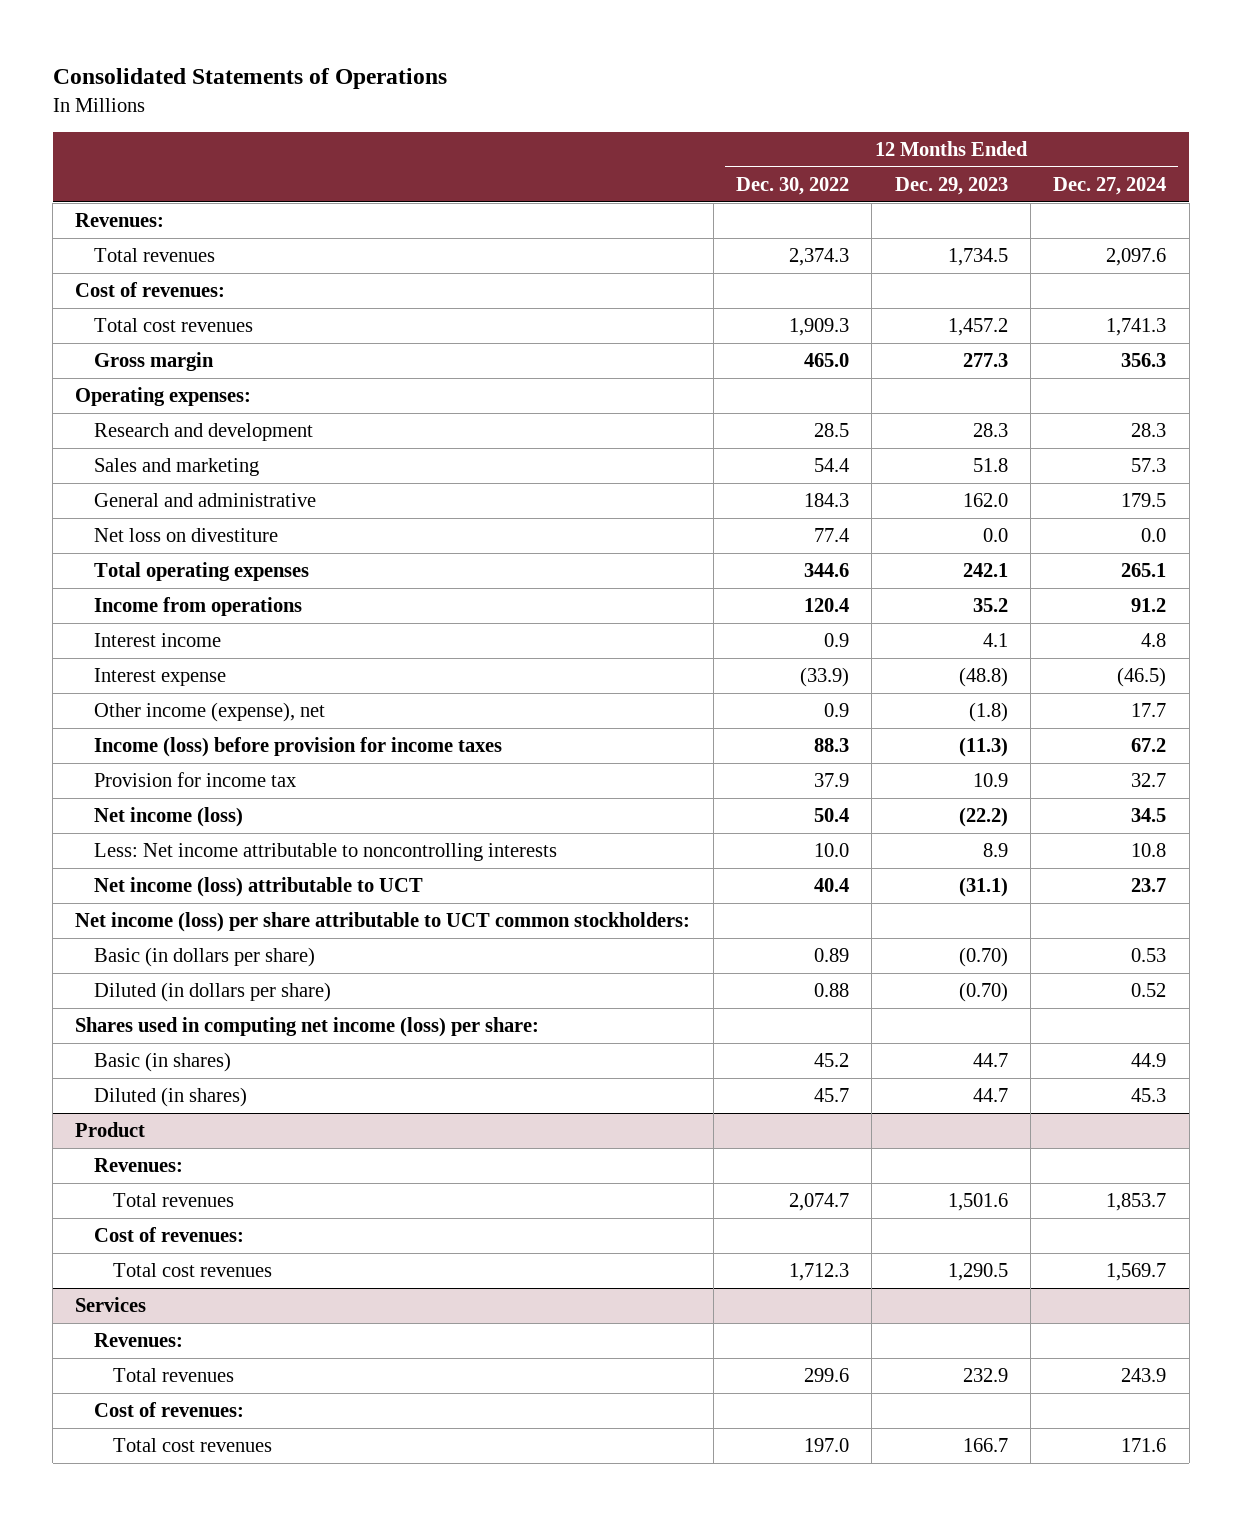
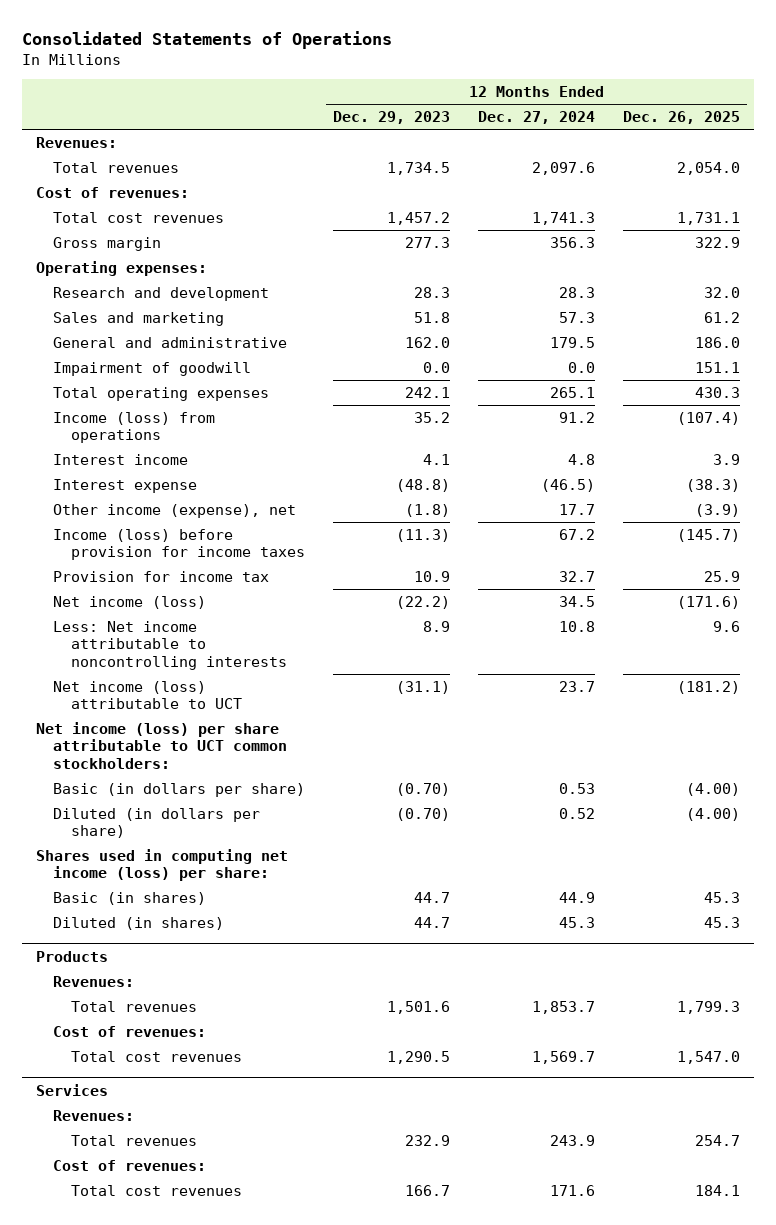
- | 12 Months Ended Dec. 30, 2022 | 12 Months Ended Dec. 29, 2023 | 12 Months Ended Dec. 27, 2024
+ | 12 Months Ended Dec. 29, 2023 | 12 Months Ended Dec. 27, 2024 | 12 Months Ended Dec. 26, 2025
- Net loss on divestiture | 77.4 | 0.0 | 0.0
+ Impairment of goodwill | 0.0 | 0.0 | 151.1
- Income from operations | 120.4 | 35.2 | 91.2
+ Income (loss) from operations | 35.2 | 91.2 | (107.4)
- Product
+ Products

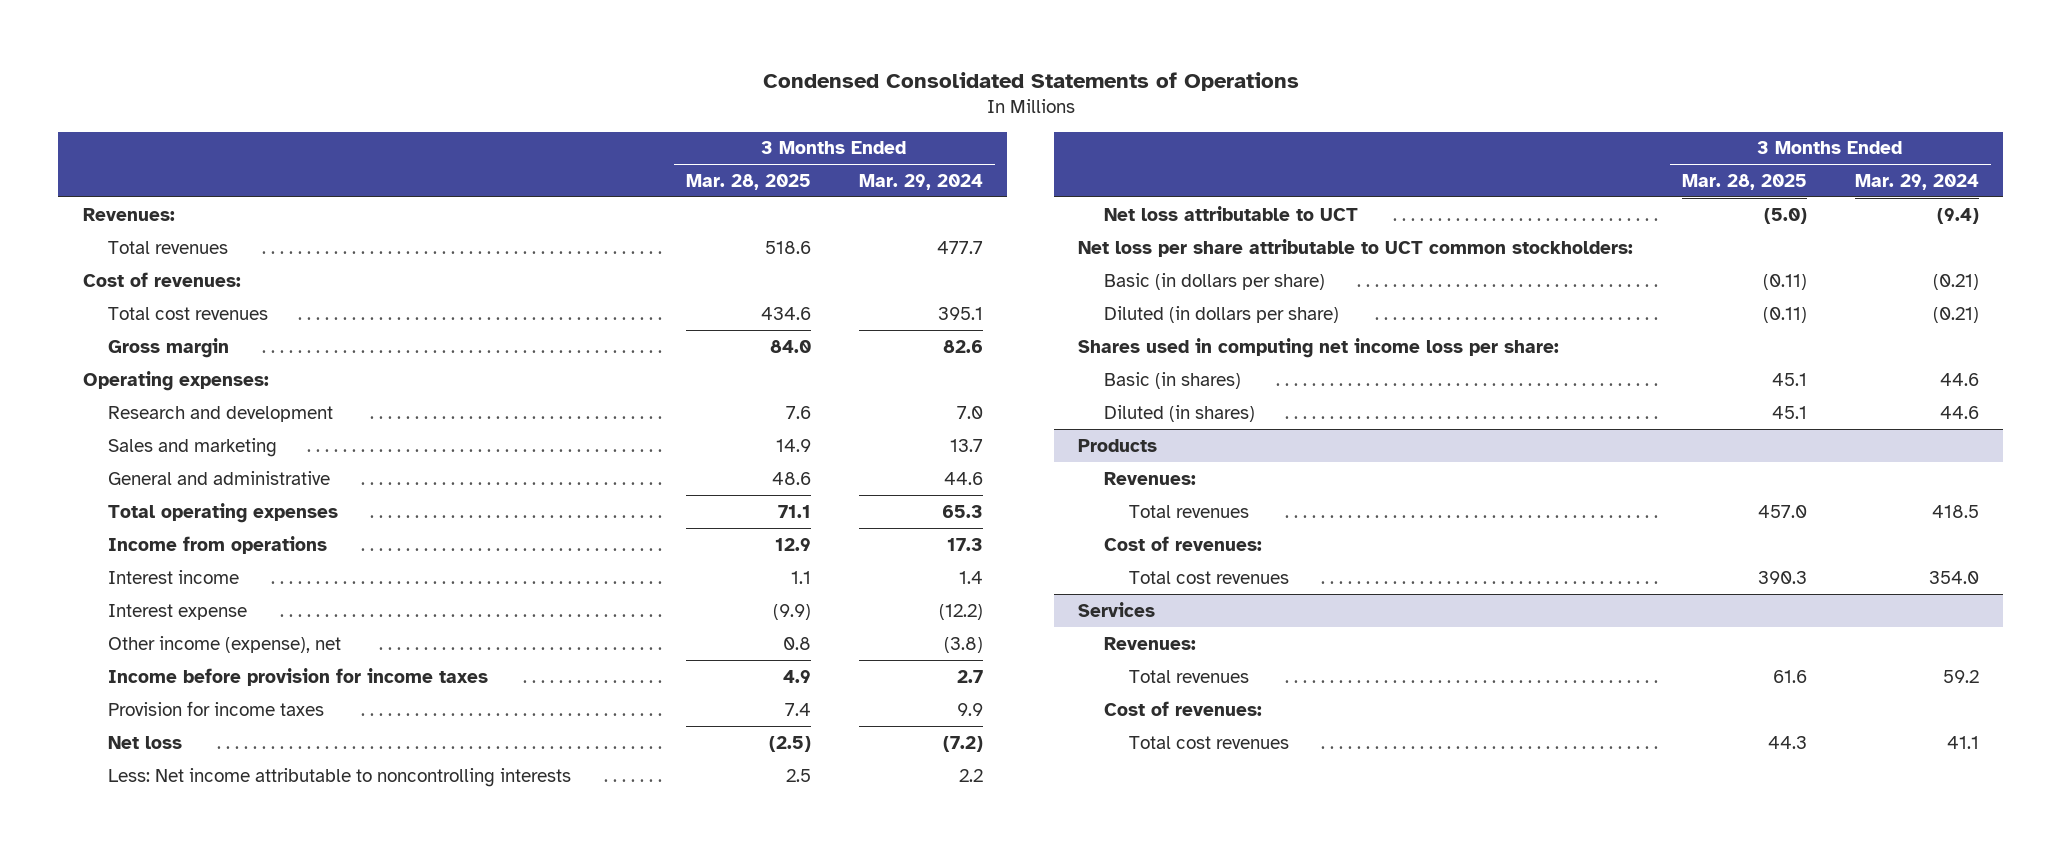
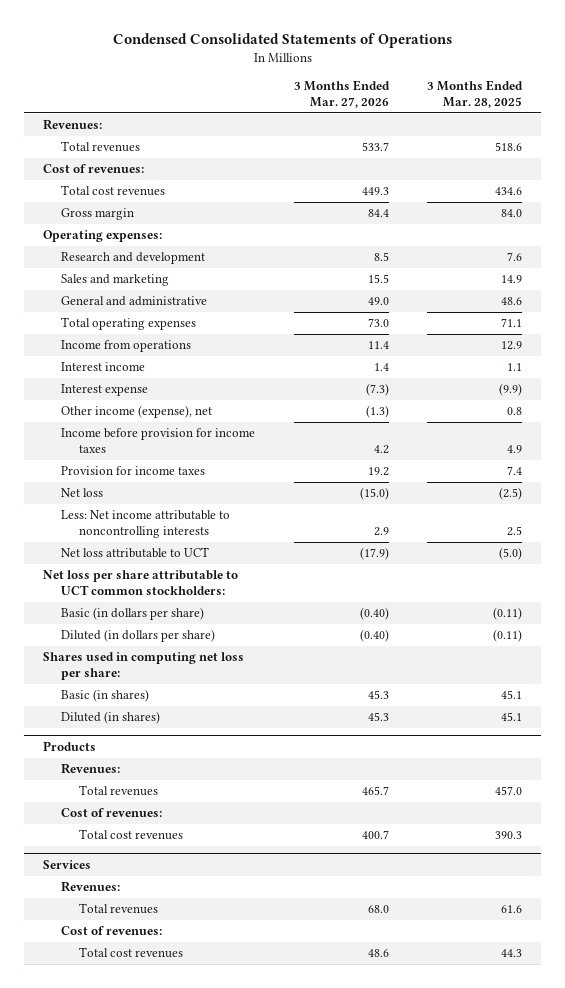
- | 3 Months Ended Mar. 28, 2025 | 3 Months Ended Mar. 29, 2024
+ | 3 Months Ended Mar. 27, 2026 | 3 Months Ended Mar. 28, 2025
- Shares used in computing net income loss per share:
+ Shares used in computing net loss per share:

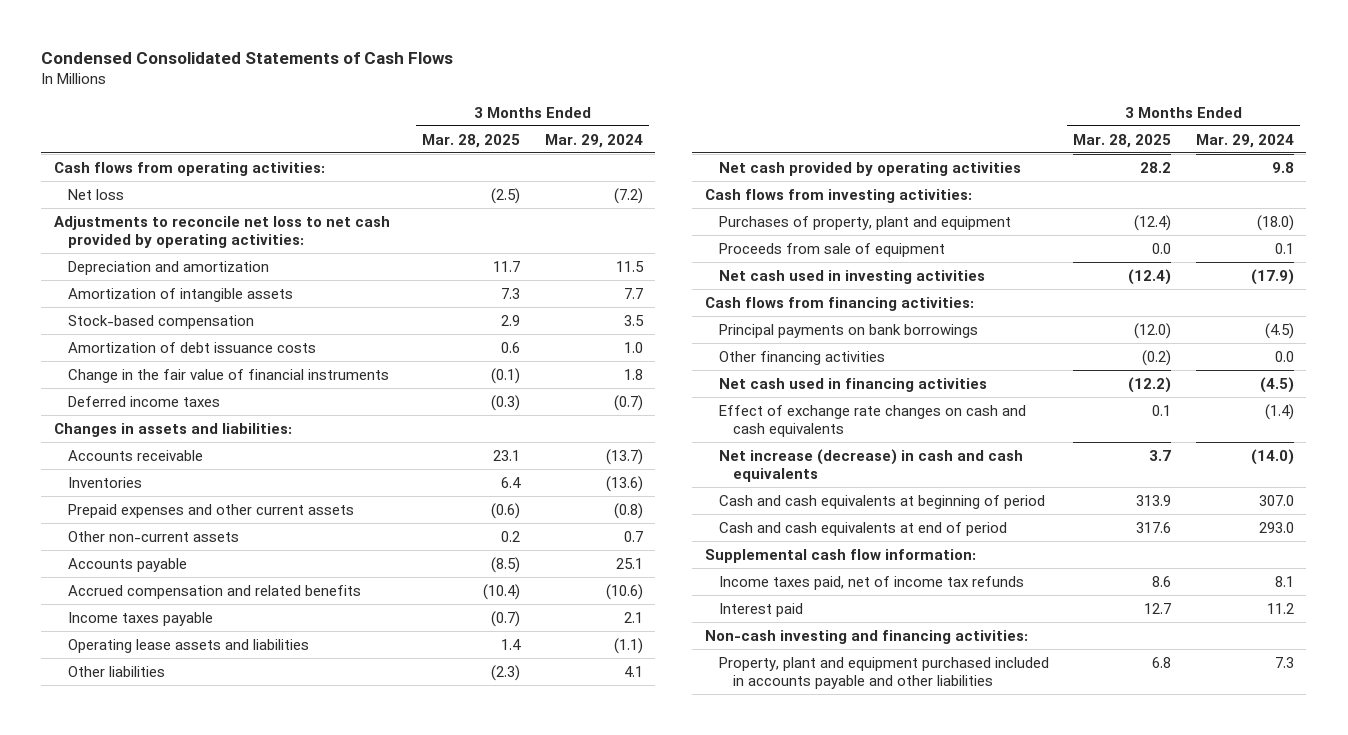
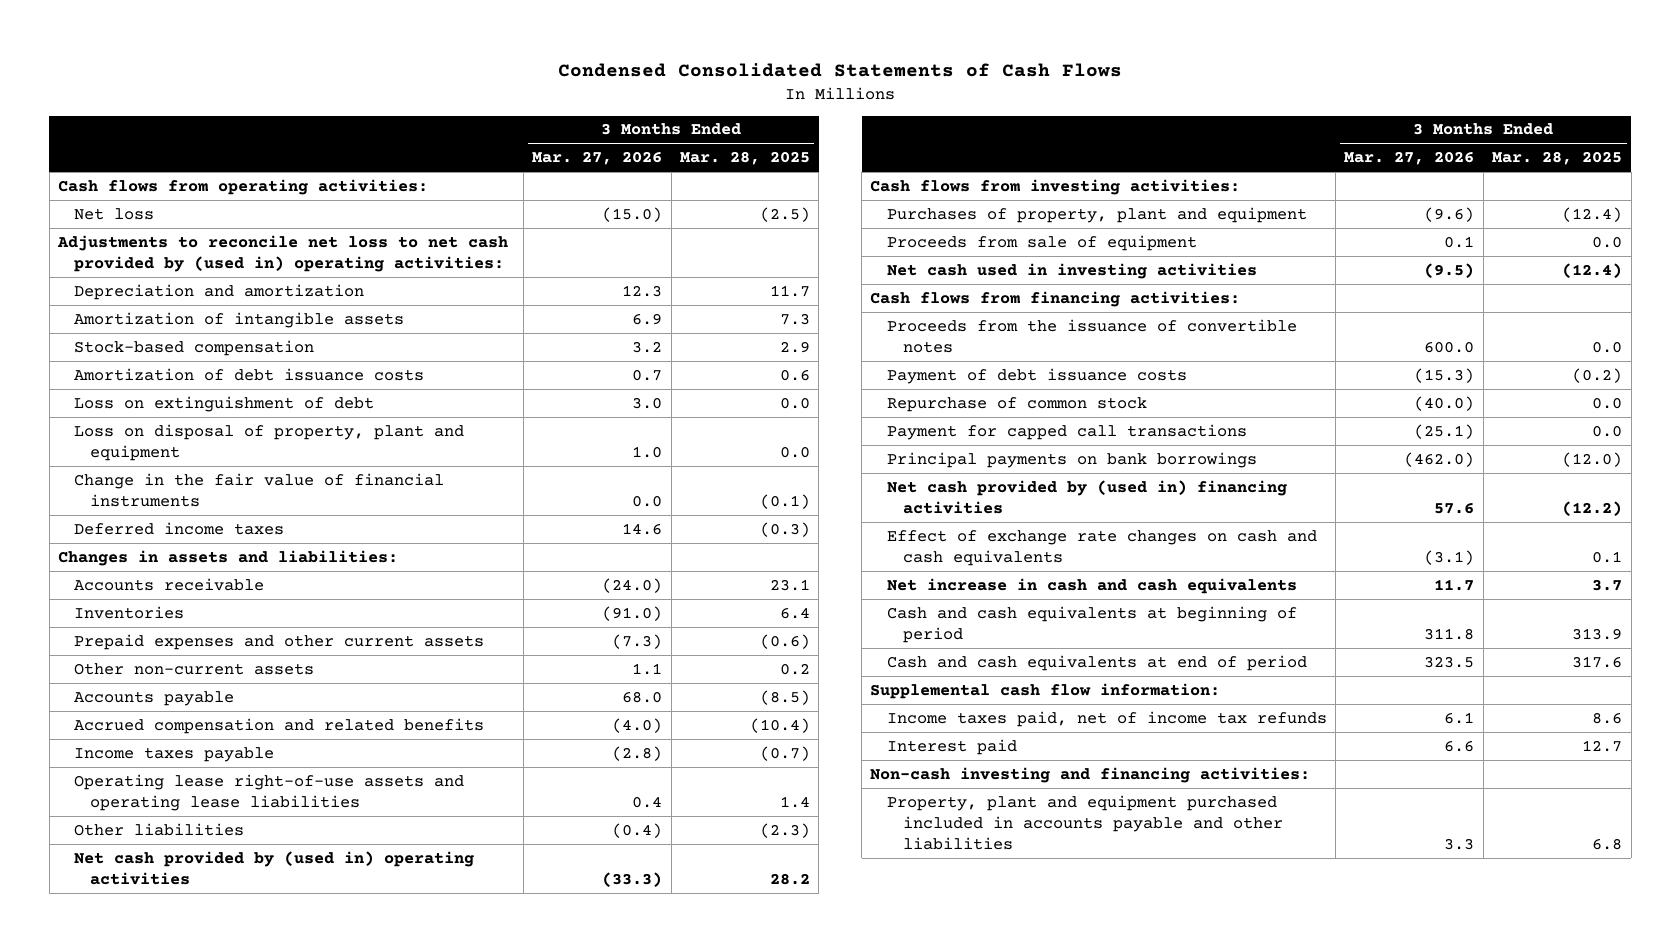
- | 3 Months Ended Mar. 28, 2025 | 3 Months Ended Mar. 29, 2024
+ | 3 Months Ended Mar. 27, 2026 | 3 Months Ended Mar. 28, 2025
- Adjustments to reconcile net loss to net cash provided by operating activities:
+ Adjustments to reconcile net loss to net cash provided by (used in) operating activities:
+ Loss on extinguishment of debt | 3.0 | 0.0
+ Loss on disposal of property, plant and equipment | 1.0 | 0.0
- Operating lease assets and liabilities | 1.4 | (1.1)
+ Operating lease right-of-use assets and operating lease liabilities | 0.4 | 1.4
- Net cash provided by operating activities | 28.2 | 9.8
+ Net cash provided by (used in) operating activities | (33.3) | 28.2
+ Proceeds from the issuance of convertible notes | 600.0 | 0.0
+ Payment of debt issuance costs | (15.3) | (0.2)
+ Repurchase of common stock | (40.0) | 0.0
+ Payment for capped call transactions | (25.1) | 0.0
- Other financing activities | (0.2) | 0.0
- Net cash used in financing activities | (12.2) | (4.5)
+ Net cash provided by (used in) financing activities | 57.6 | (12.2)
- Net increase (decrease) in cash and cash equivalents | 3.7 | (14.0)
+ Net increase in cash and cash equivalents | 11.7 | 3.7

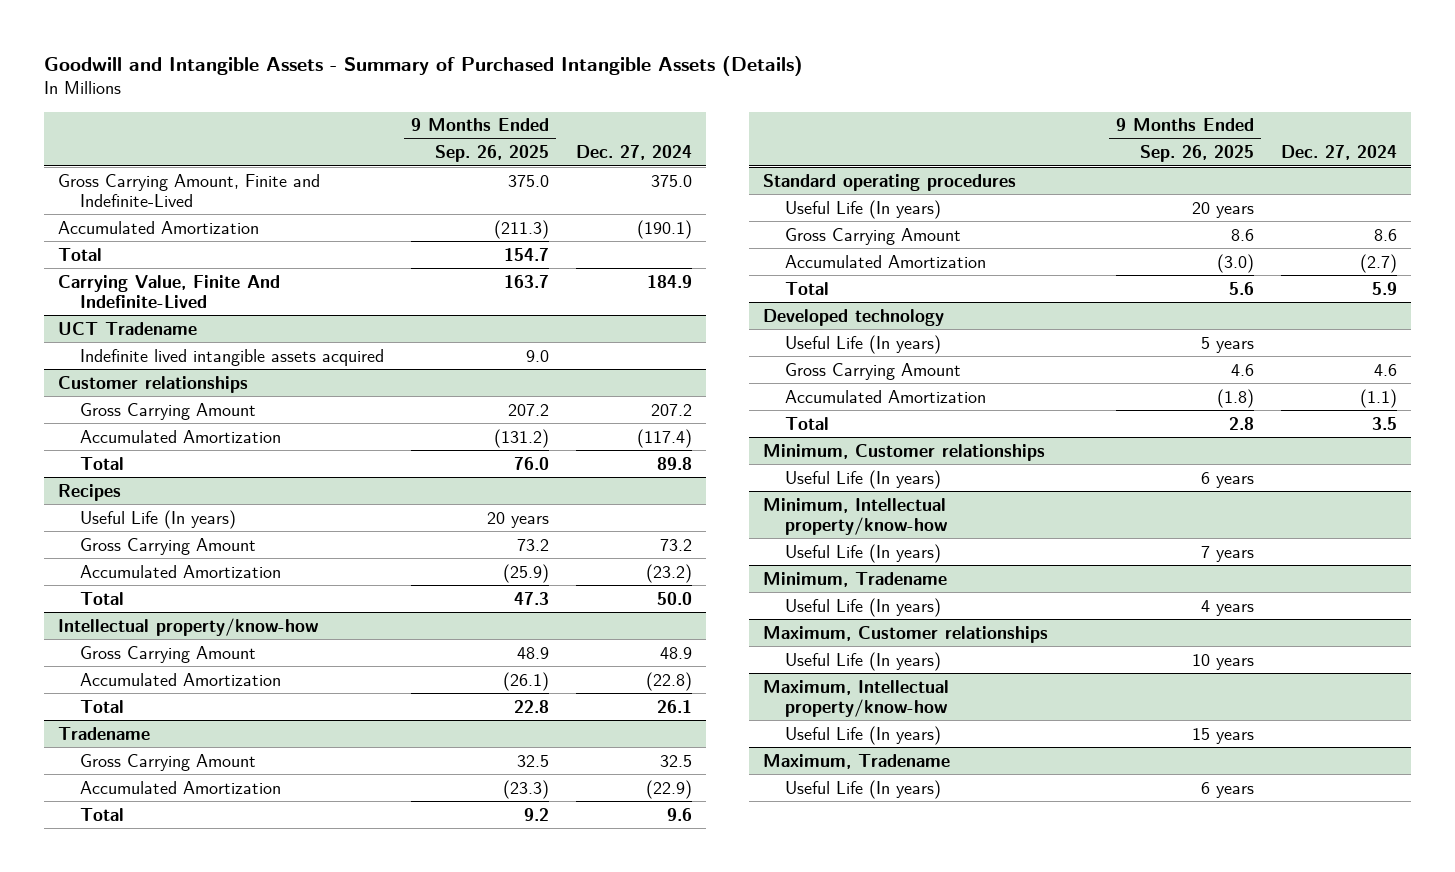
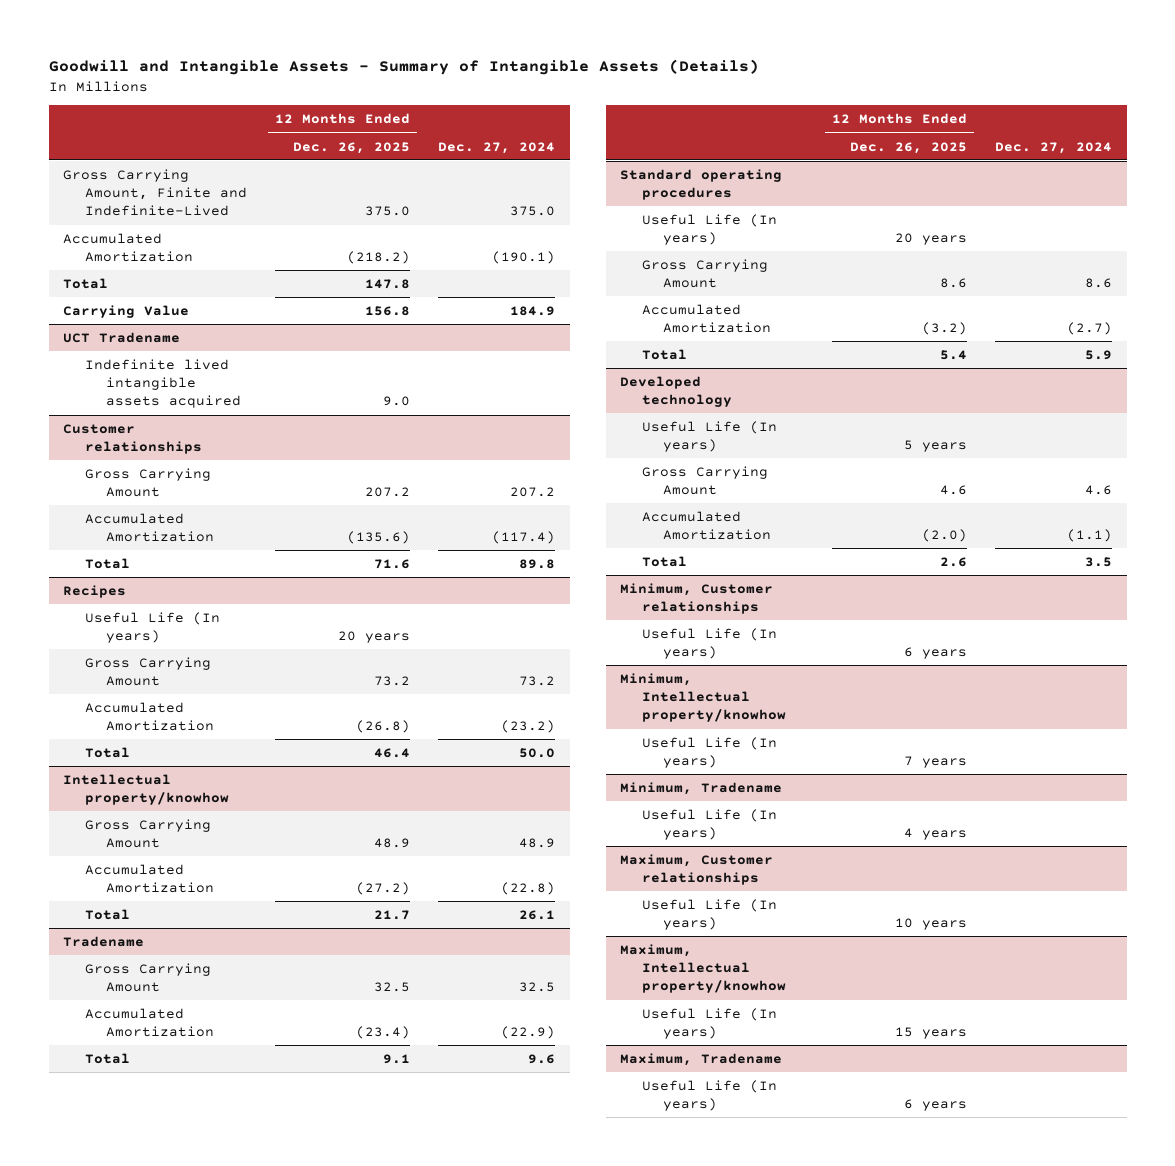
- Goodwill and Intangible Assets - Summary of Purchased Intangible Assets (Details)
+ Goodwill and Intangible Assets - Summary of Intangible Assets (Details)
- | 9 Months Ended Sep. 26, 2025 | Dec. 27, 2024
+ | 12 Months Ended Dec. 26, 2025 | Dec. 27, 2024
- Carrying Value, Finite And Indefinite-Lived | 163.7 | 184.9
+ Carrying Value | 156.8 | 184.9
- Intellectual property/know-how
+ Intellectual property/knowhow
- Minimum, Intellectual property/know-how
+ Minimum, Intellectual property/knowhow
- Maximum, Intellectual property/know-how
+ Maximum, Intellectual property/knowhow

